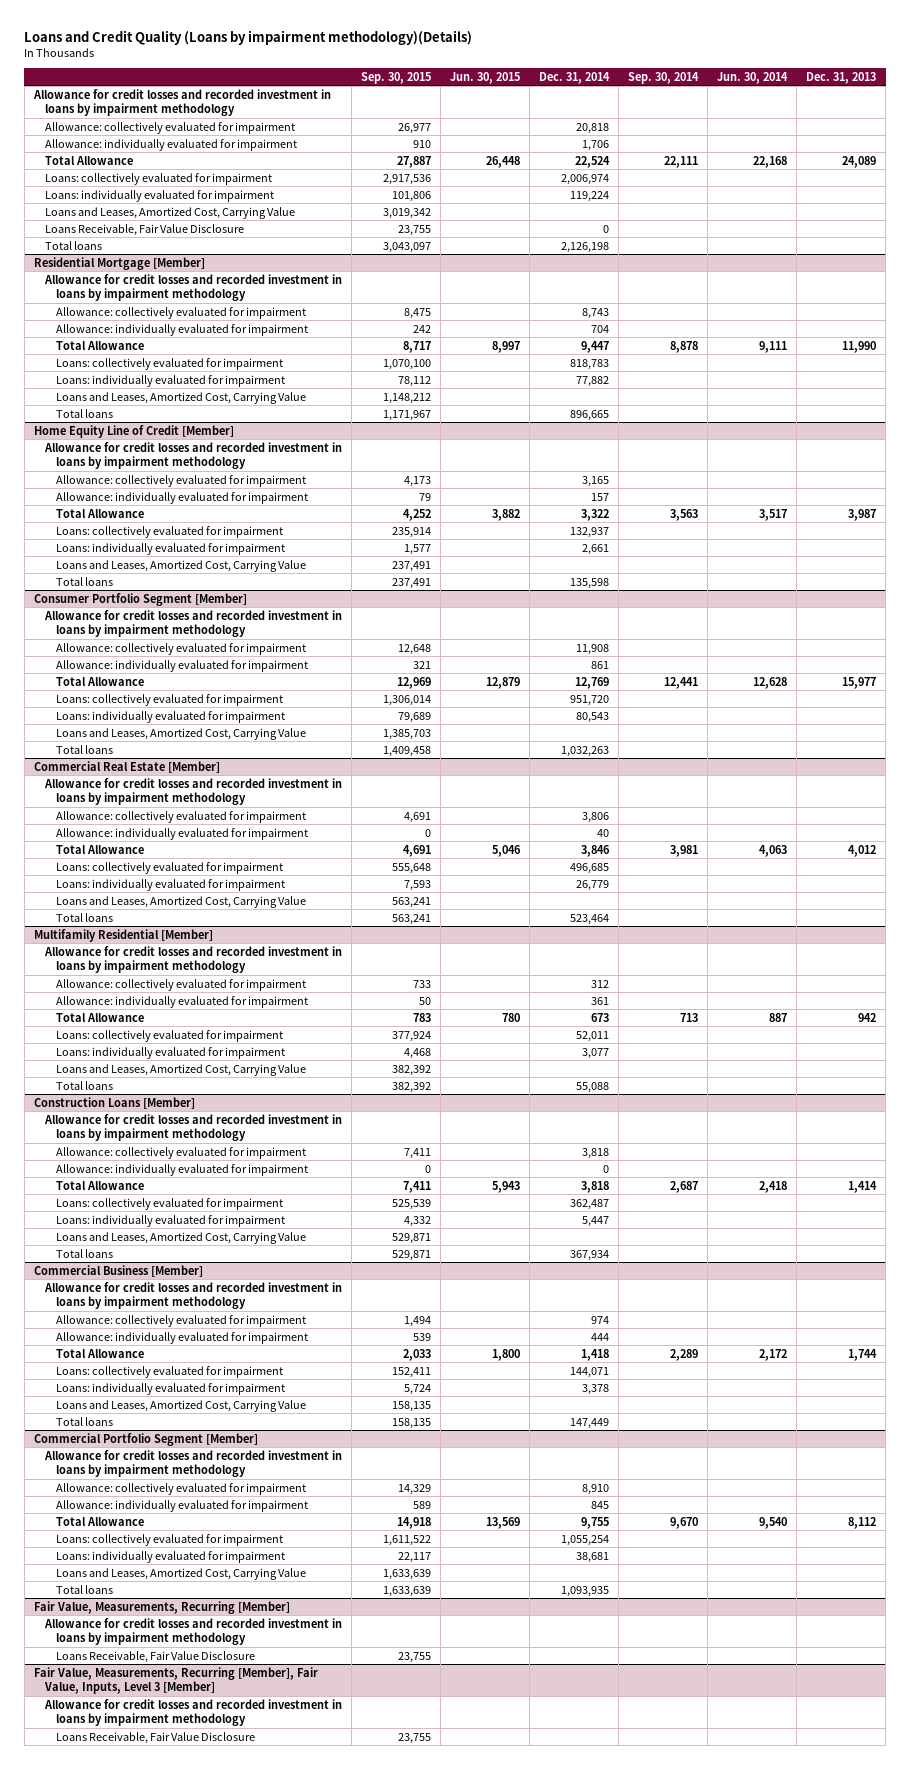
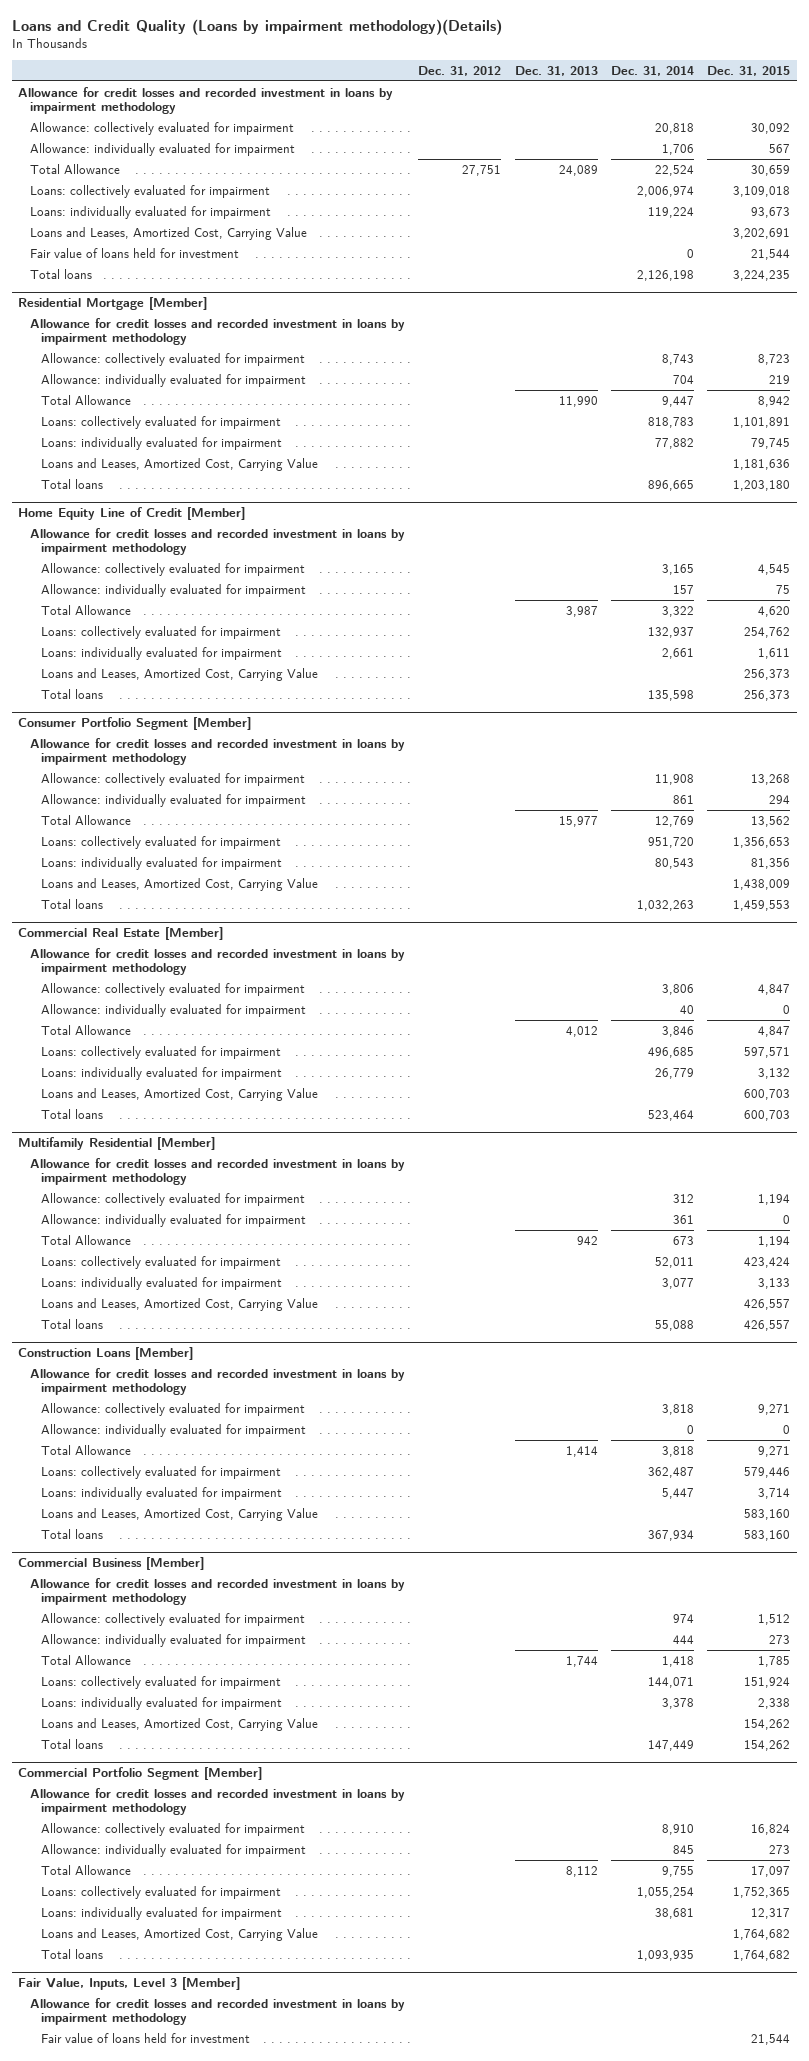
- | Sep. 30, 2015 | Jun. 30, 2015 | Dec. 31, 2014 | Sep. 30, 2014 | Jun. 30, 2014 | Dec. 31, 2013
+ | Dec. 31, 2012 | Dec. 31, 2013 | Dec. 31, 2014 | Dec. 31, 2015
- Loans Receivable, Fair Value Disclosure | 23,755 | | 0 | | |
+ Fair value of loans held for investment | | | 0 | 21,544
- Fair Value, Measurements, Recurring [Member]
- Allowance for credit losses and recorded investment in loans by impairment methodology
- Loans Receivable, Fair Value Disclosure | 23,755 | | | | |
- Fair Value, Measurements, Recurring [Member], Fair Value, Inputs, Level 3 [Member]
+ Fair Value, Inputs, Level 3 [Member]
- Loans Receivable, Fair Value Disclosure | 23,755 | | | | |
+ Fair value of loans held for investment | | | | 21,544

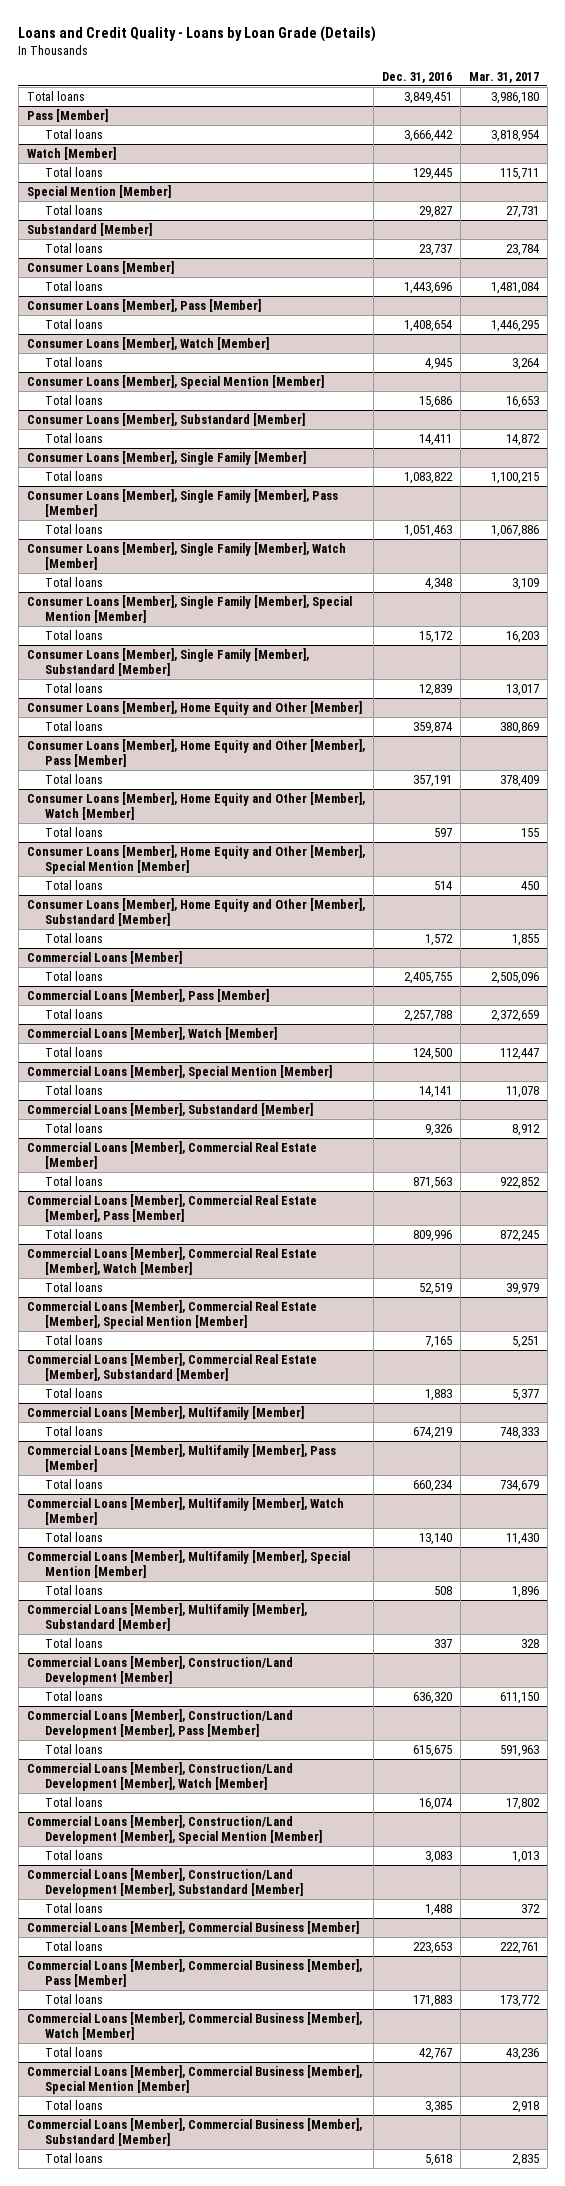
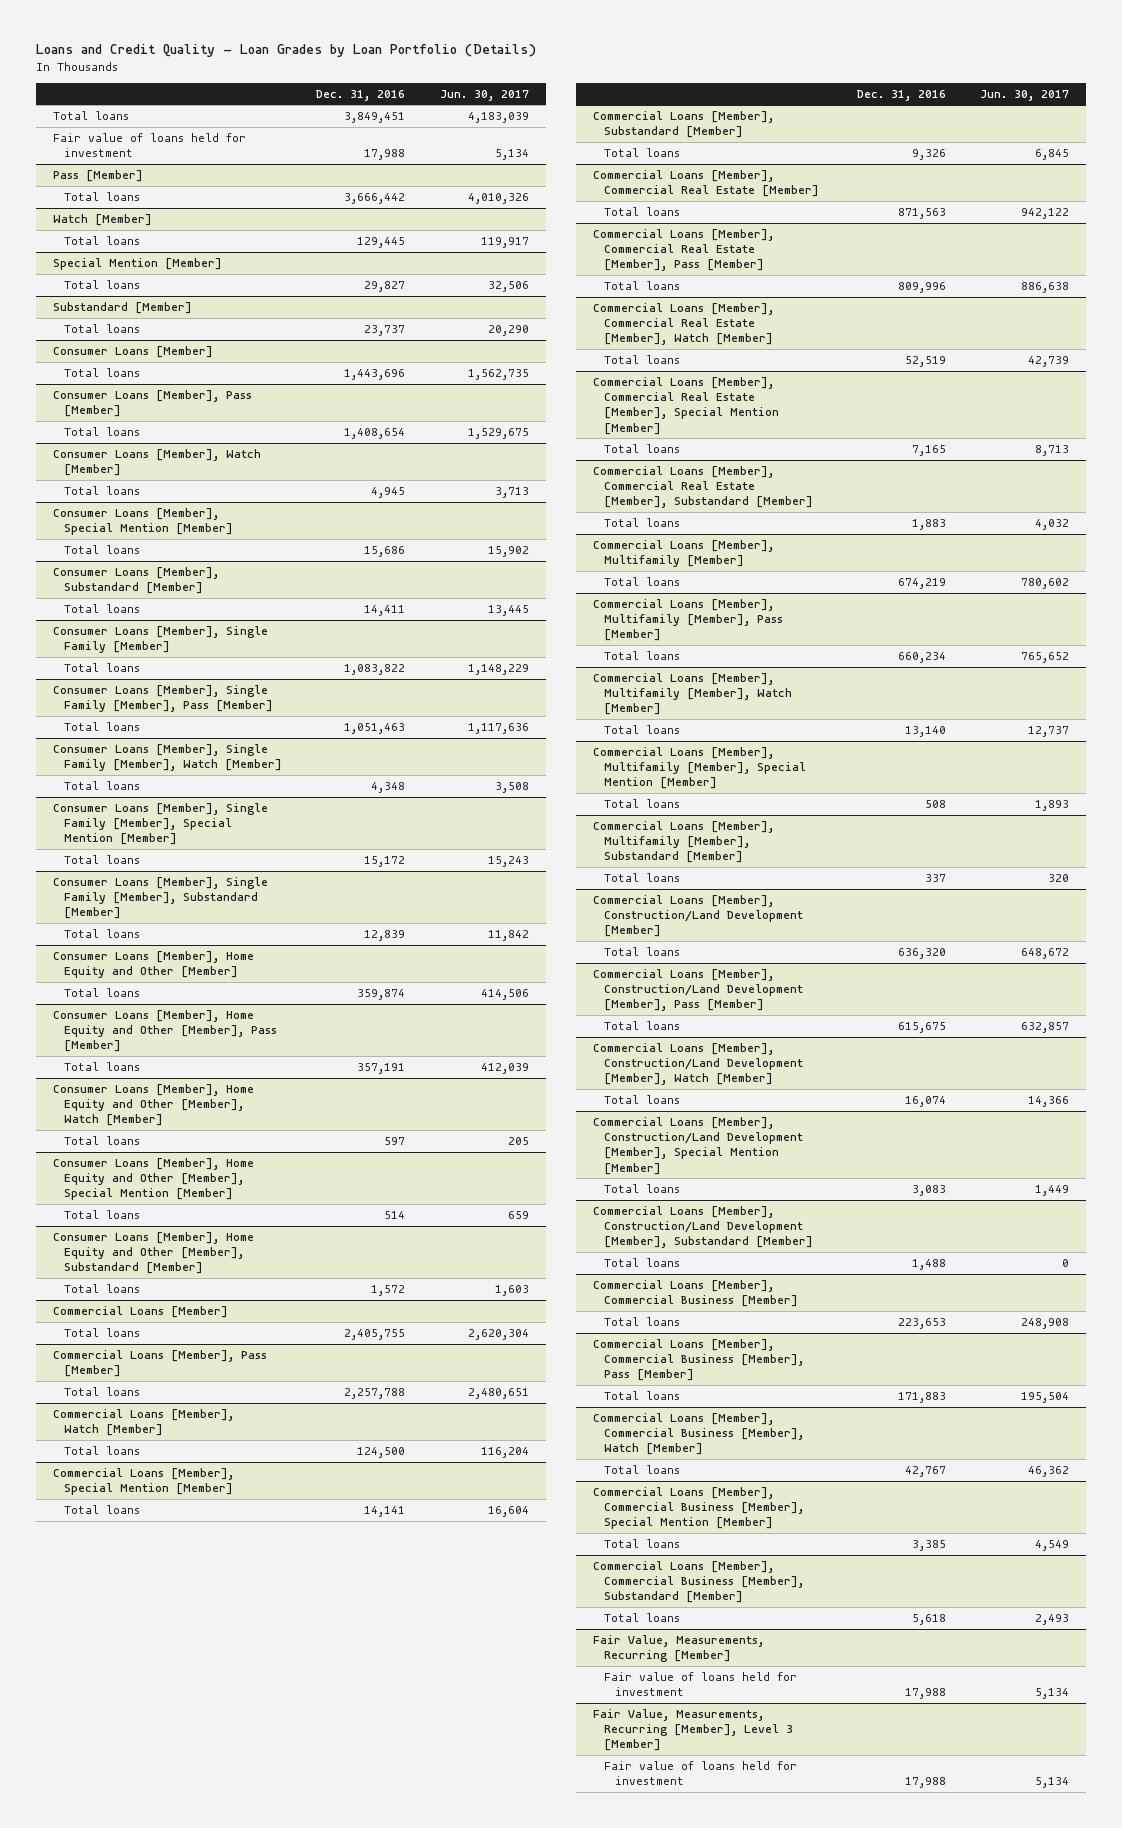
- Loans and Credit Quality - Loans by Loan Grade (Details)
+ Loans and Credit Quality - Loan Grades by Loan Portfolio (Details)
- | Dec. 31, 2016 | Mar. 31, 2017
+ | Dec. 31, 2016 | Jun. 30, 2017
+ Fair value of loans held for investment | 17,988 | 5,134
+ Fair Value, Measurements, Recurring [Member]
+ Fair value of loans held for investment | 17,988 | 5,134
+ Fair Value, Measurements, Recurring [Member], Level 3 [Member]
+ Fair value of loans held for investment | 17,988 | 5,134

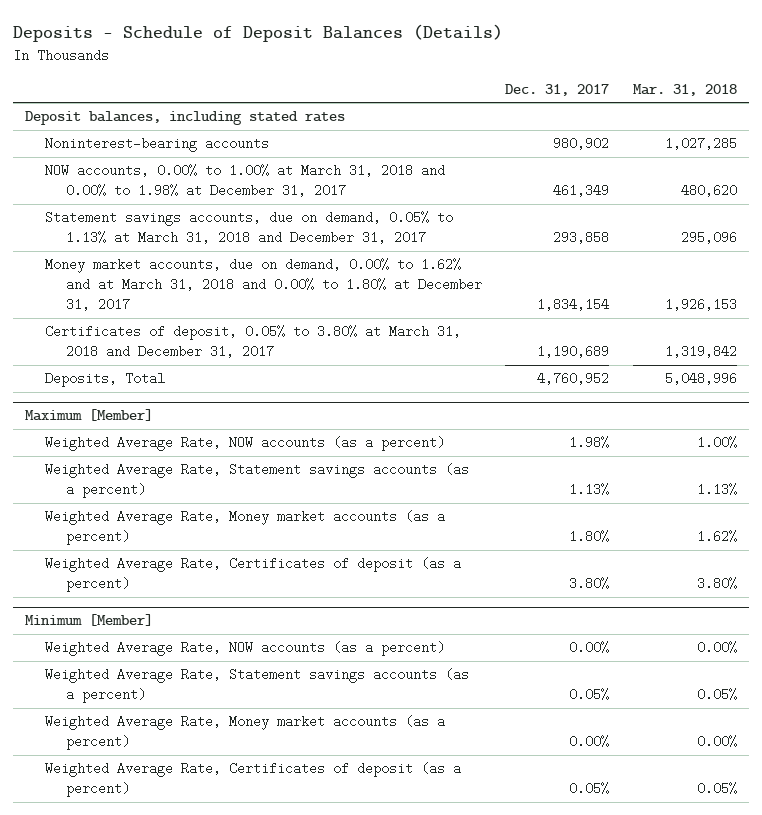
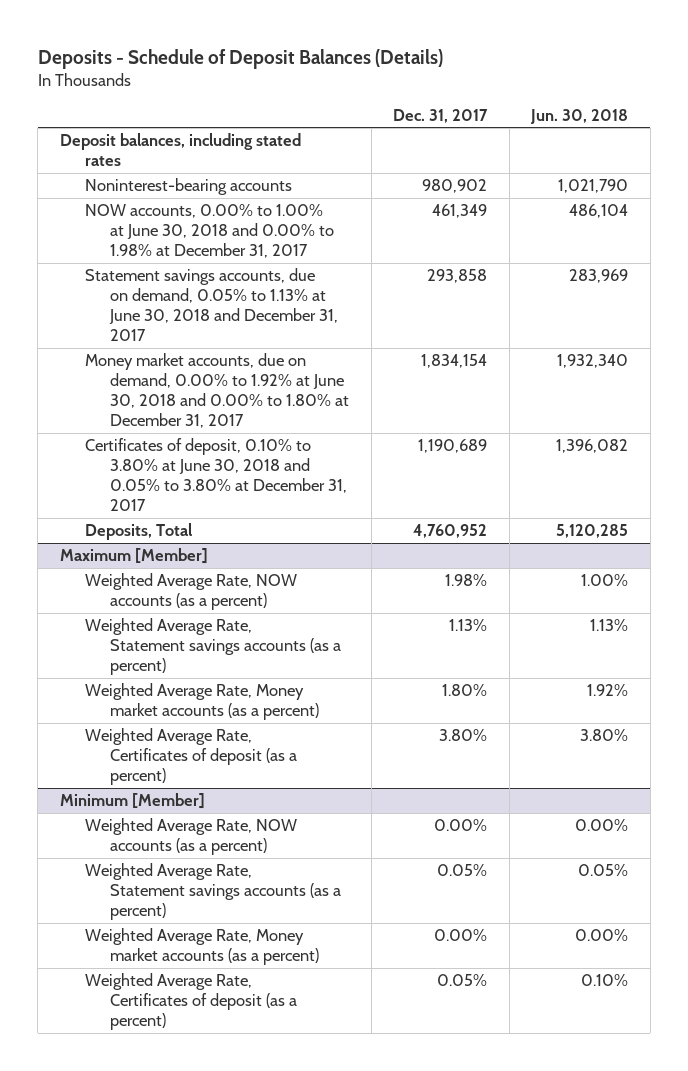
- | Dec. 31, 2017 | Mar. 31, 2018
+ | Dec. 31, 2017 | Jun. 30, 2018
- NOW accounts, 0.00% to 1.00% at March 31, 2018 and 0.00% to 1.98% at December 31, 2017 | 461,349 | 480,620
- Statement savings accounts, due on demand, 0.05% to 1.13% at March 31, 2018 and December 31, 2017 | 293,858 | 295,096
- Money market accounts, due on demand, 0.00% to 1.62% and at March 31, 2018 and 0.00% to 1.80% at December 31, 2017 | 1,834,154 | 1,926,153
- Certificates of deposit, 0.05% to 3.80% at March 31, 2018 and December 31, 2017 | 1,190,689 | 1,319,842
+ NOW accounts, 0.00% to 1.00% at June 30, 2018 and 0.00% to 1.98% at December 31, 2017 | 461,349 | 486,104
+ Statement savings accounts, due on demand, 0.05% to 1.13% at June 30, 2018 and December 31, 2017 | 293,858 | 283,969
+ Money market accounts, due on demand, 0.00% to 1.92% at June 30, 2018 and 0.00% to 1.80% at December 31, 2017 | 1,834,154 | 1,932,340
+ Certificates of deposit, 0.10% to 3.80% at June 30, 2018 and 0.05% to 3.80% at December 31, 2017 | 1,190,689 | 1,396,082

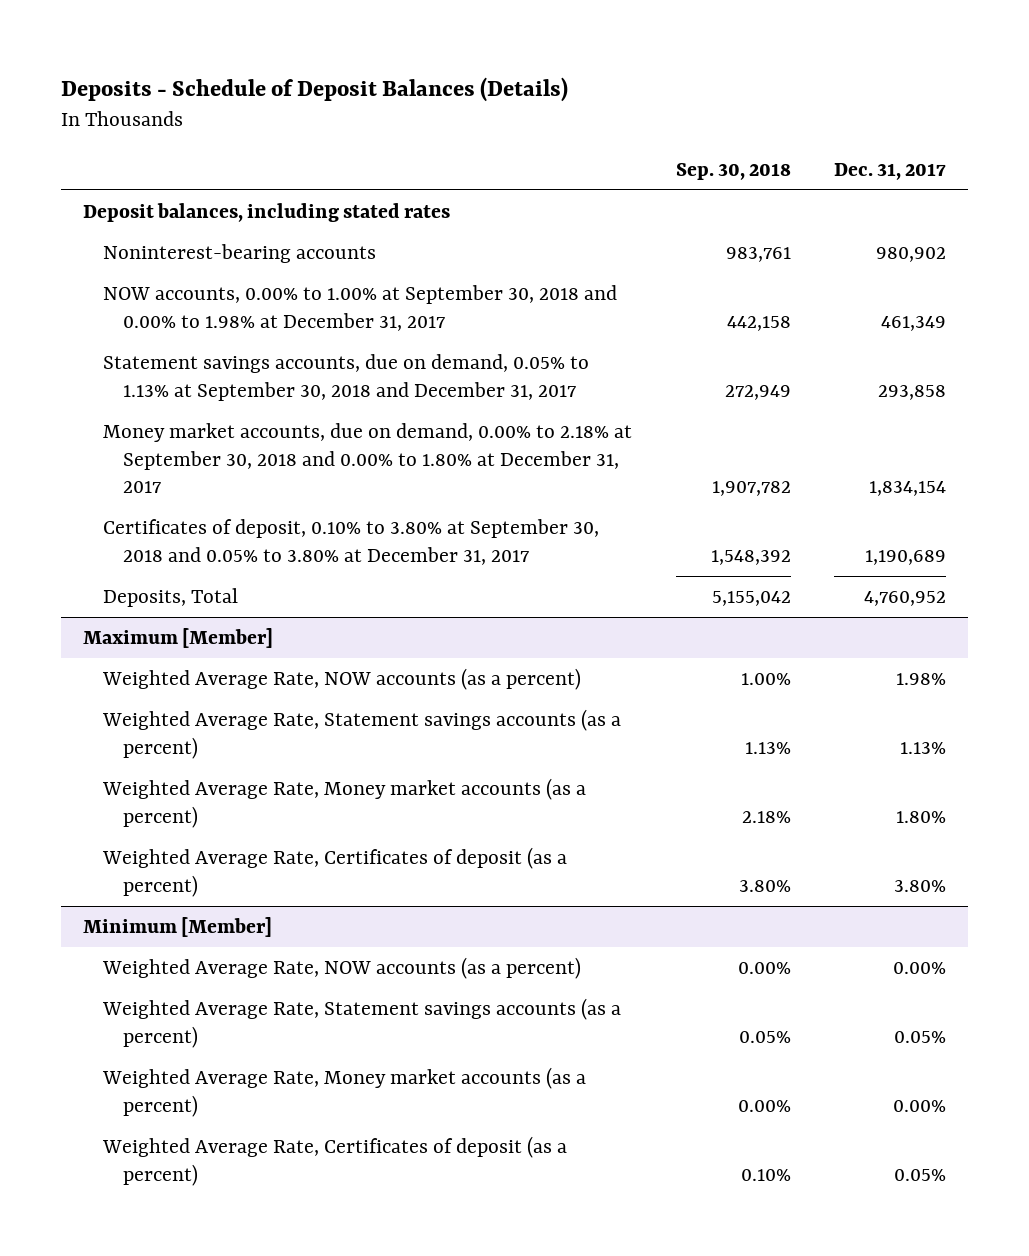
- | Dec. 31, 2017 | Jun. 30, 2018
+ | Sep. 30, 2018 | Dec. 31, 2017
- NOW accounts, 0.00% to 1.00% at June 30, 2018 and 0.00% to 1.98% at December 31, 2017 | 461,349 | 486,104
- Statement savings accounts, due on demand, 0.05% to 1.13% at June 30, 2018 and December 31, 2017 | 293,858 | 283,969
- Money market accounts, due on demand, 0.00% to 1.92% at June 30, 2018 and 0.00% to 1.80% at December 31, 2017 | 1,834,154 | 1,932,340
- Certificates of deposit, 0.10% to 3.80% at June 30, 2018 and 0.05% to 3.80% at December 31, 2017 | 1,190,689 | 1,396,082
+ NOW accounts, 0.00% to 1.00% at September 30, 2018 and 0.00% to 1.98% at December 31, 2017 | 442,158 | 461,349
+ Statement savings accounts, due on demand, 0.05% to 1.13% at September 30, 2018 and December 31, 2017 | 272,949 | 293,858
+ Money market accounts, due on demand, 0.00% to 2.18% at September 30, 2018 and 0.00% to 1.80% at December 31, 2017 | 1,907,782 | 1,834,154
+ Certificates of deposit, 0.10% to 3.80% at September 30, 2018 and 0.05% to 3.80% at December 31, 2017 | 1,548,392 | 1,190,689

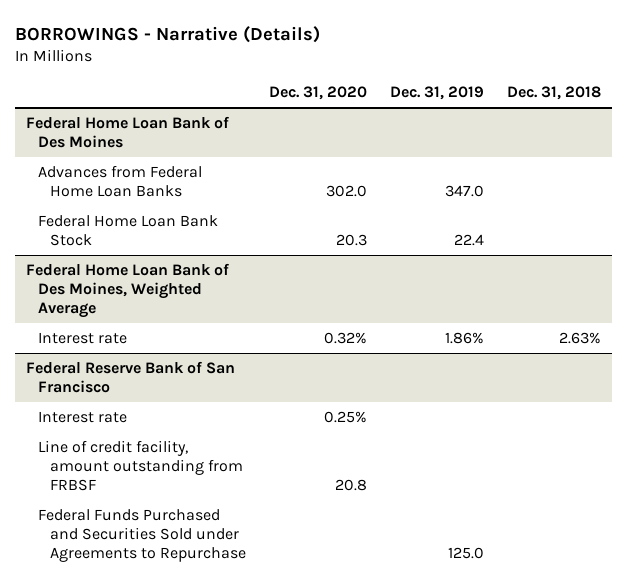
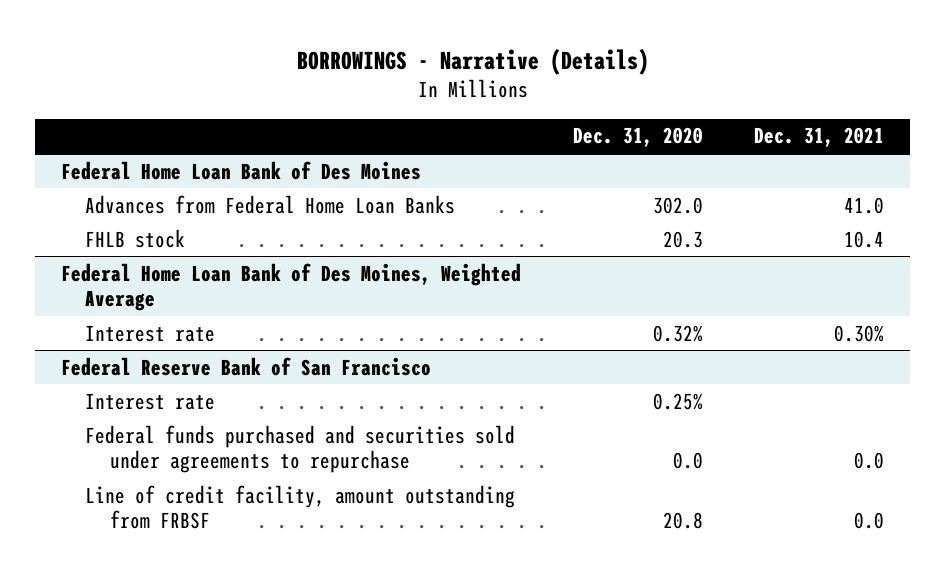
- | Dec. 31, 2020 | Dec. 31, 2019 | Dec. 31, 2018
+ | Dec. 31, 2020 | Dec. 31, 2021
@ Federal Home Loan Bank of Des Moines
- Federal Home Loan Bank Stock | 20.3 | 22.4 |
+ FHLB stock | 20.3 | 10.4
@ Federal Reserve Bank of San Francisco
+ Federal funds purchased and securities sold under agreements to repurchase | 0.0 | 0.0
- Federal Funds Purchased and Securities Sold under Agreements to Repurchase | | 125.0 |

